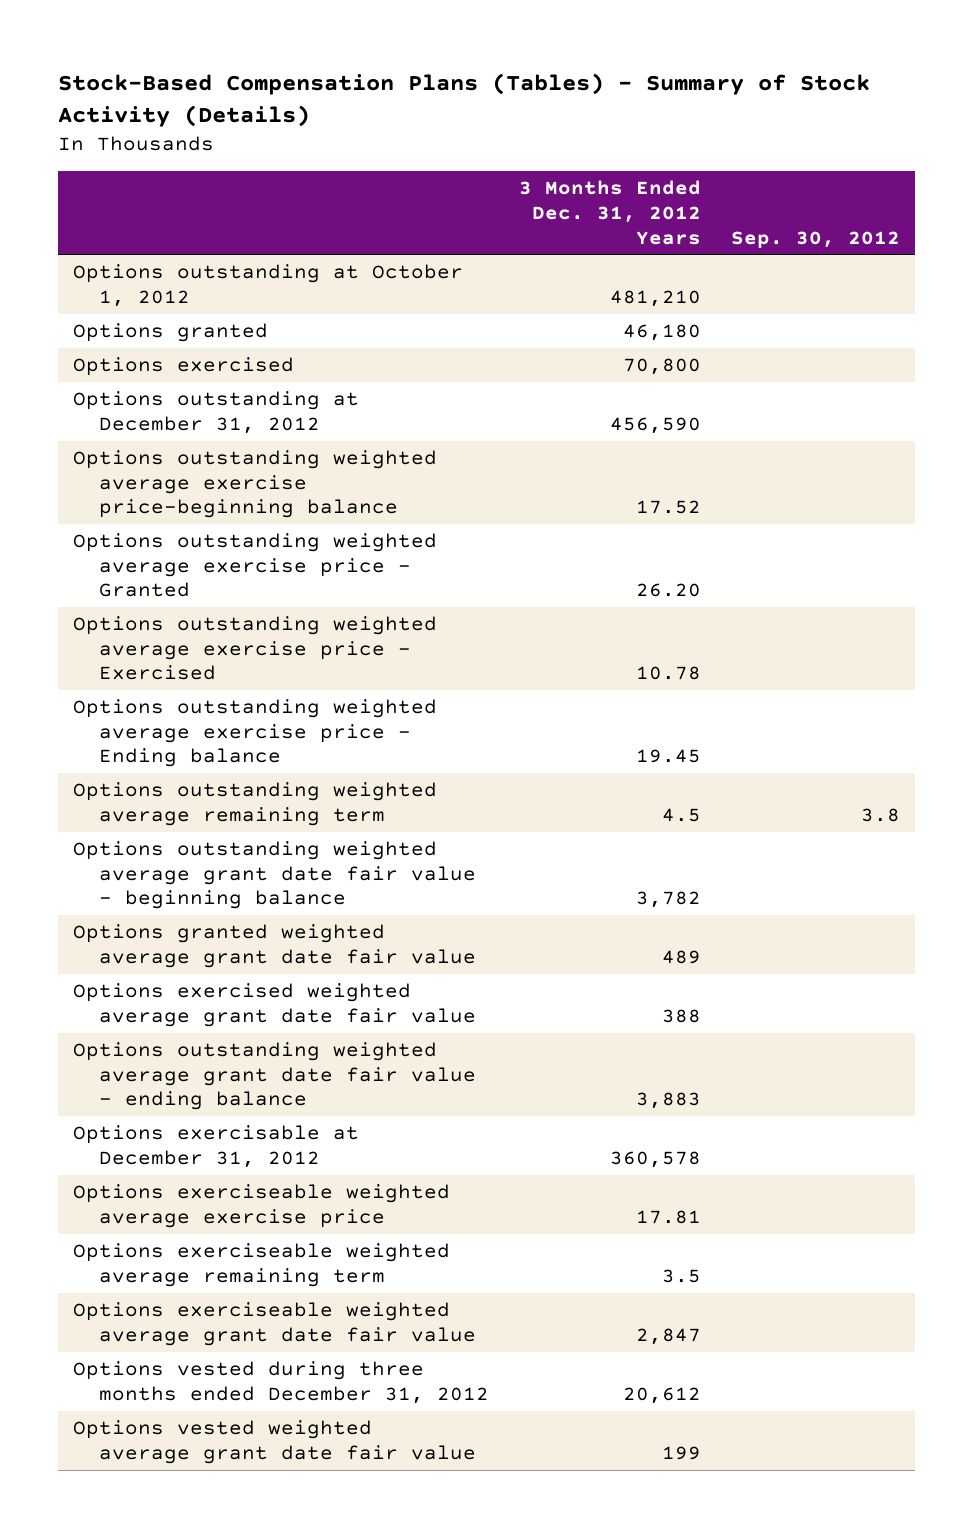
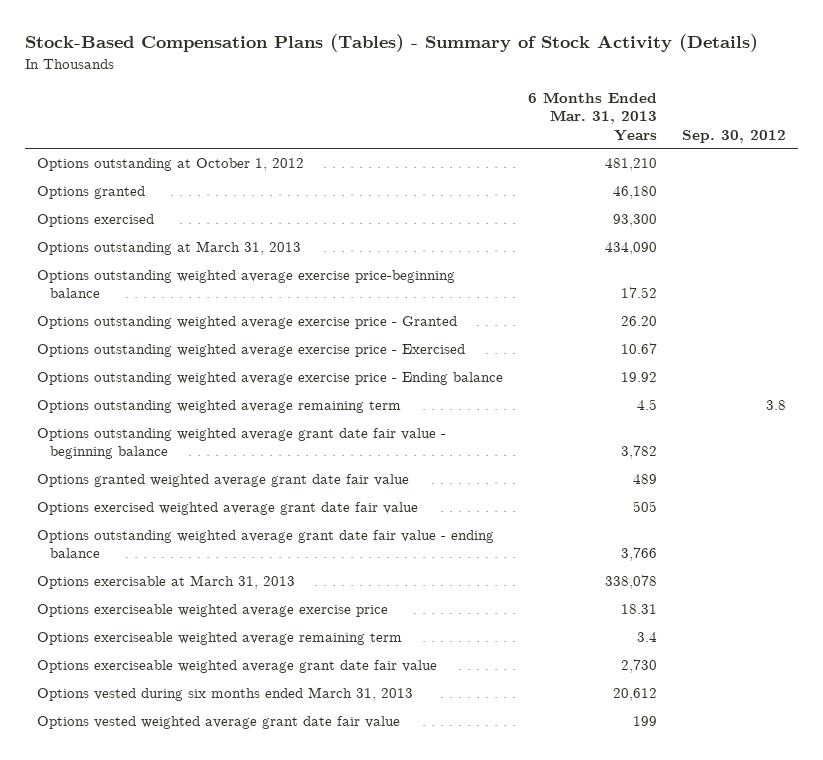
- | 3 Months Ended Dec. 31, 2012 Years | Sep. 30, 2012
+ | 6 Months Ended Mar. 31, 2013 Years | Sep. 30, 2012
- Options outstanding at December 31, 2012 | 456,590 |
+ Options outstanding at March 31, 2013 | 434,090 |
- Options exercisable at December 31, 2012 | 360,578 |
+ Options exercisable at March 31, 2013 | 338,078 |
- Options vested during three months ended December 31, 2012 | 20,612 |
+ Options vested during six months ended March 31, 2013 | 20,612 |

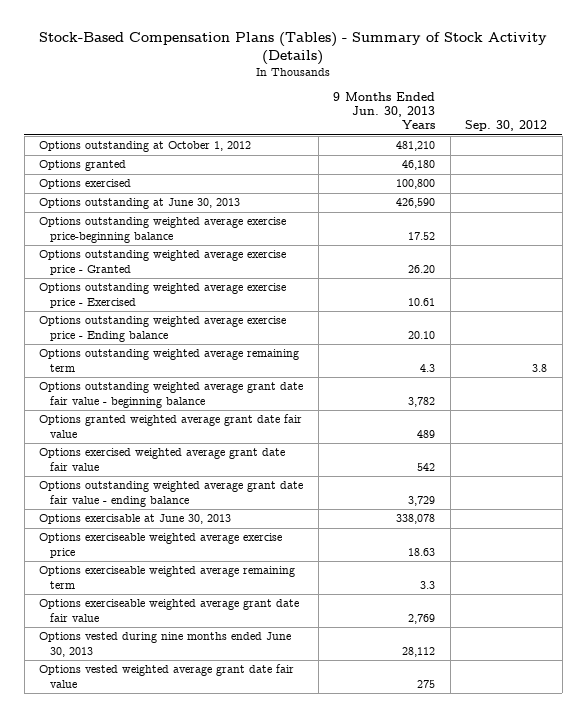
- | 6 Months Ended Mar. 31, 2013 Years | Sep. 30, 2012
+ | 9 Months Ended Jun. 30, 2013 Years | Sep. 30, 2012
- Options outstanding at March 31, 2013 | 434,090 |
+ Options outstanding at June 30, 2013 | 426,590 |
- Options exercisable at March 31, 2013 | 338,078 |
+ Options exercisable at June 30, 2013 | 338,078 |
- Options vested during six months ended March 31, 2013 | 20,612 |
+ Options vested during nine months ended June 30, 2013 | 28,112 |

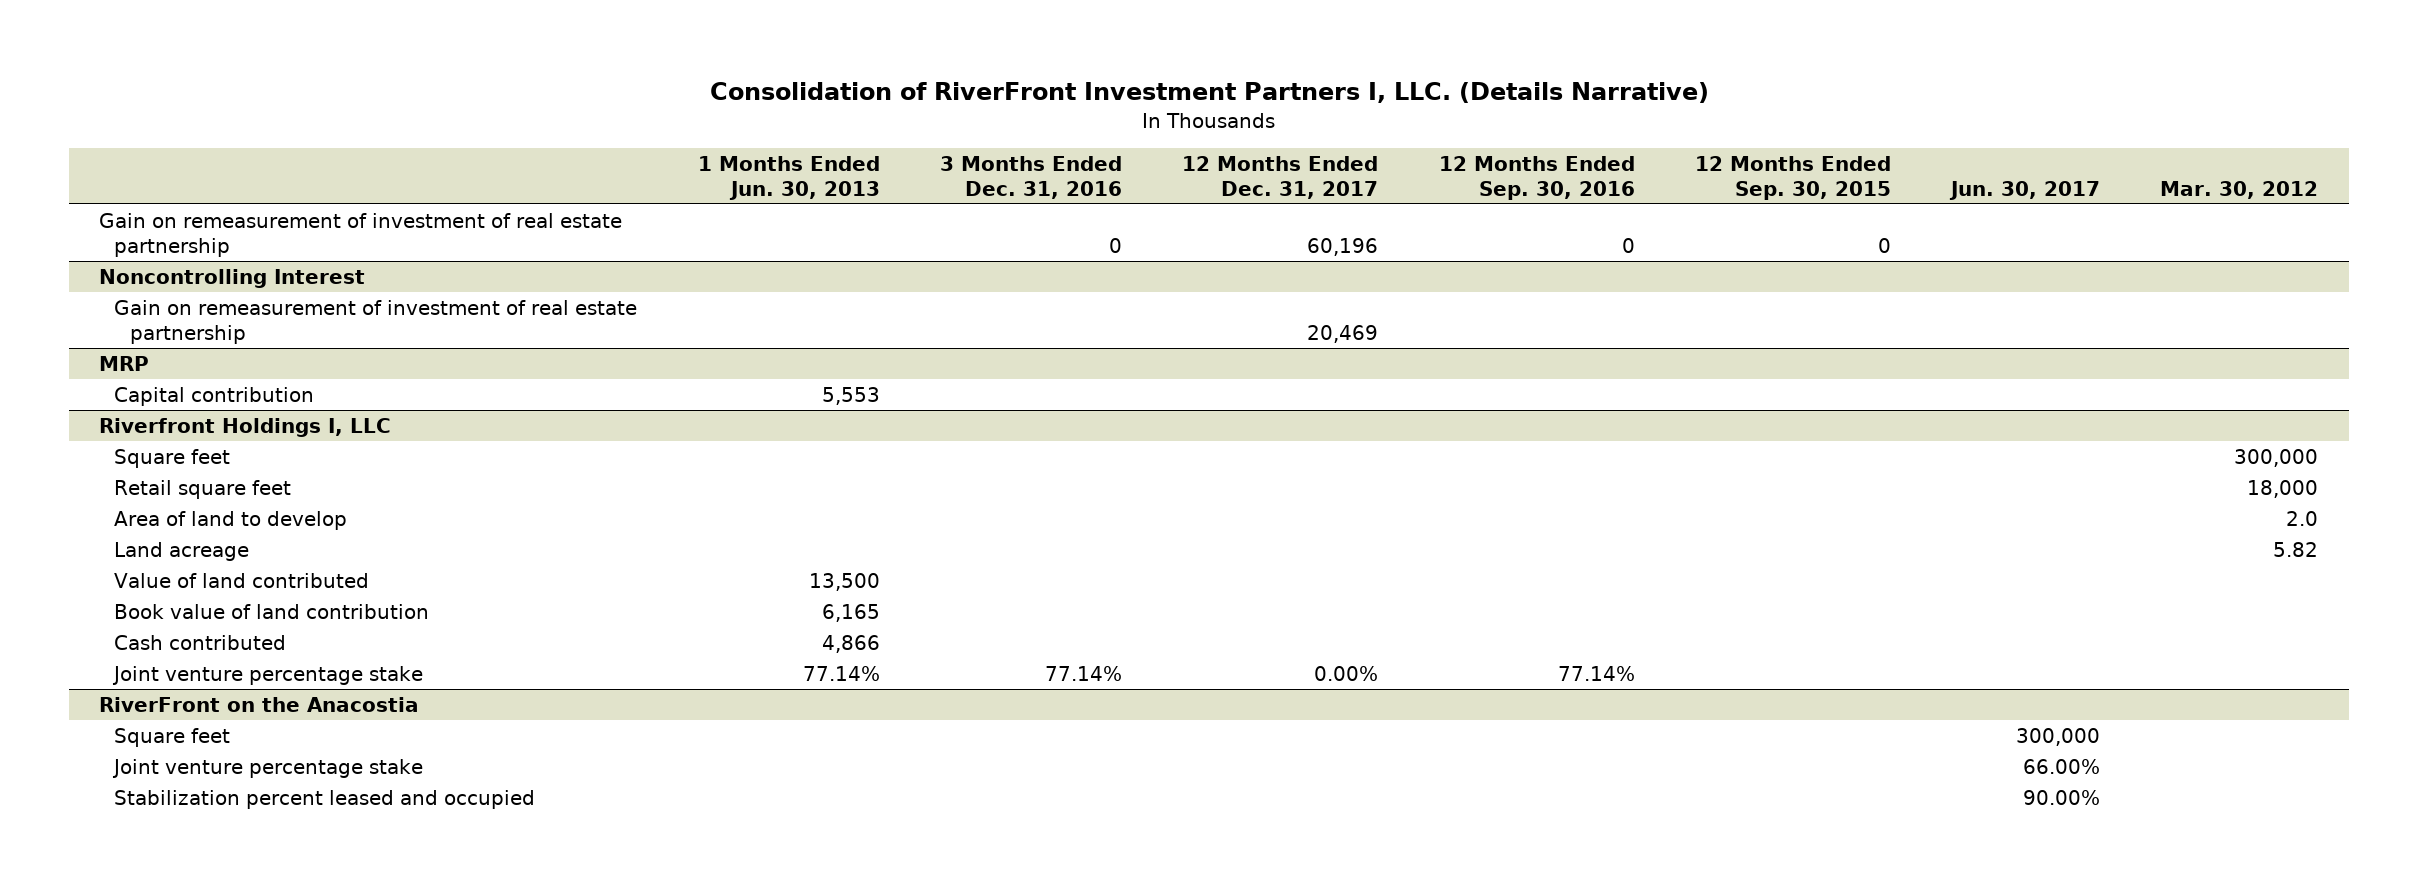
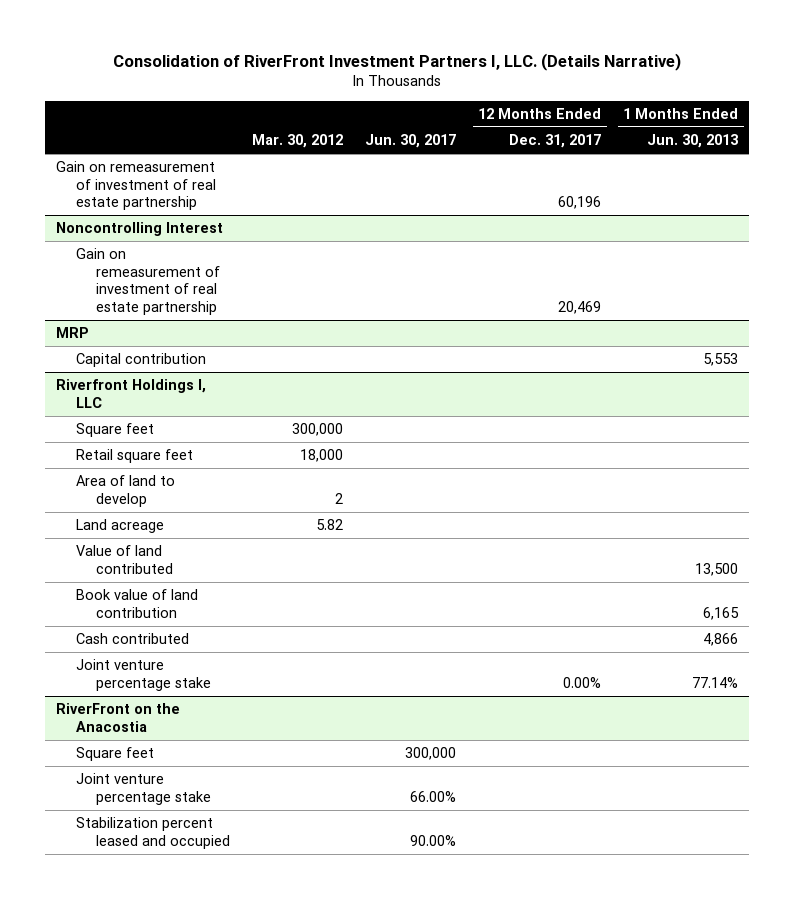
- | 1 Months Ended Jun. 30, 2013 | 3 Months Ended Dec. 31, 2016 | 12 Months Ended Dec. 31, 2017 | 12 Months Ended Sep. 30, 2016 | 12 Months Ended Sep. 30, 2015 | Jun. 30, 2017 | Mar. 30, 2012
+ | Mar. 30, 2012 | Jun. 30, 2017 | 12 Months Ended Dec. 31, 2017 | 1 Months Ended Jun. 30, 2013
@ Riverfront Holdings I, LLC
- Area of land to develop | | | | | | | 2.0
+ Area of land to develop | 2 | | |

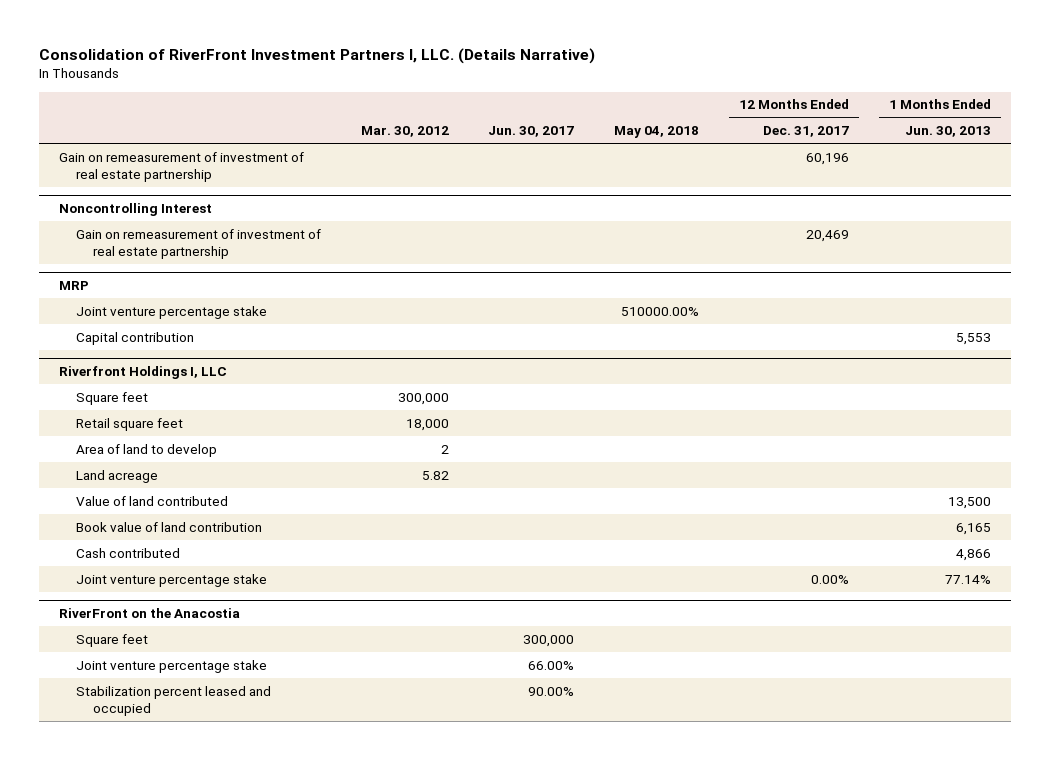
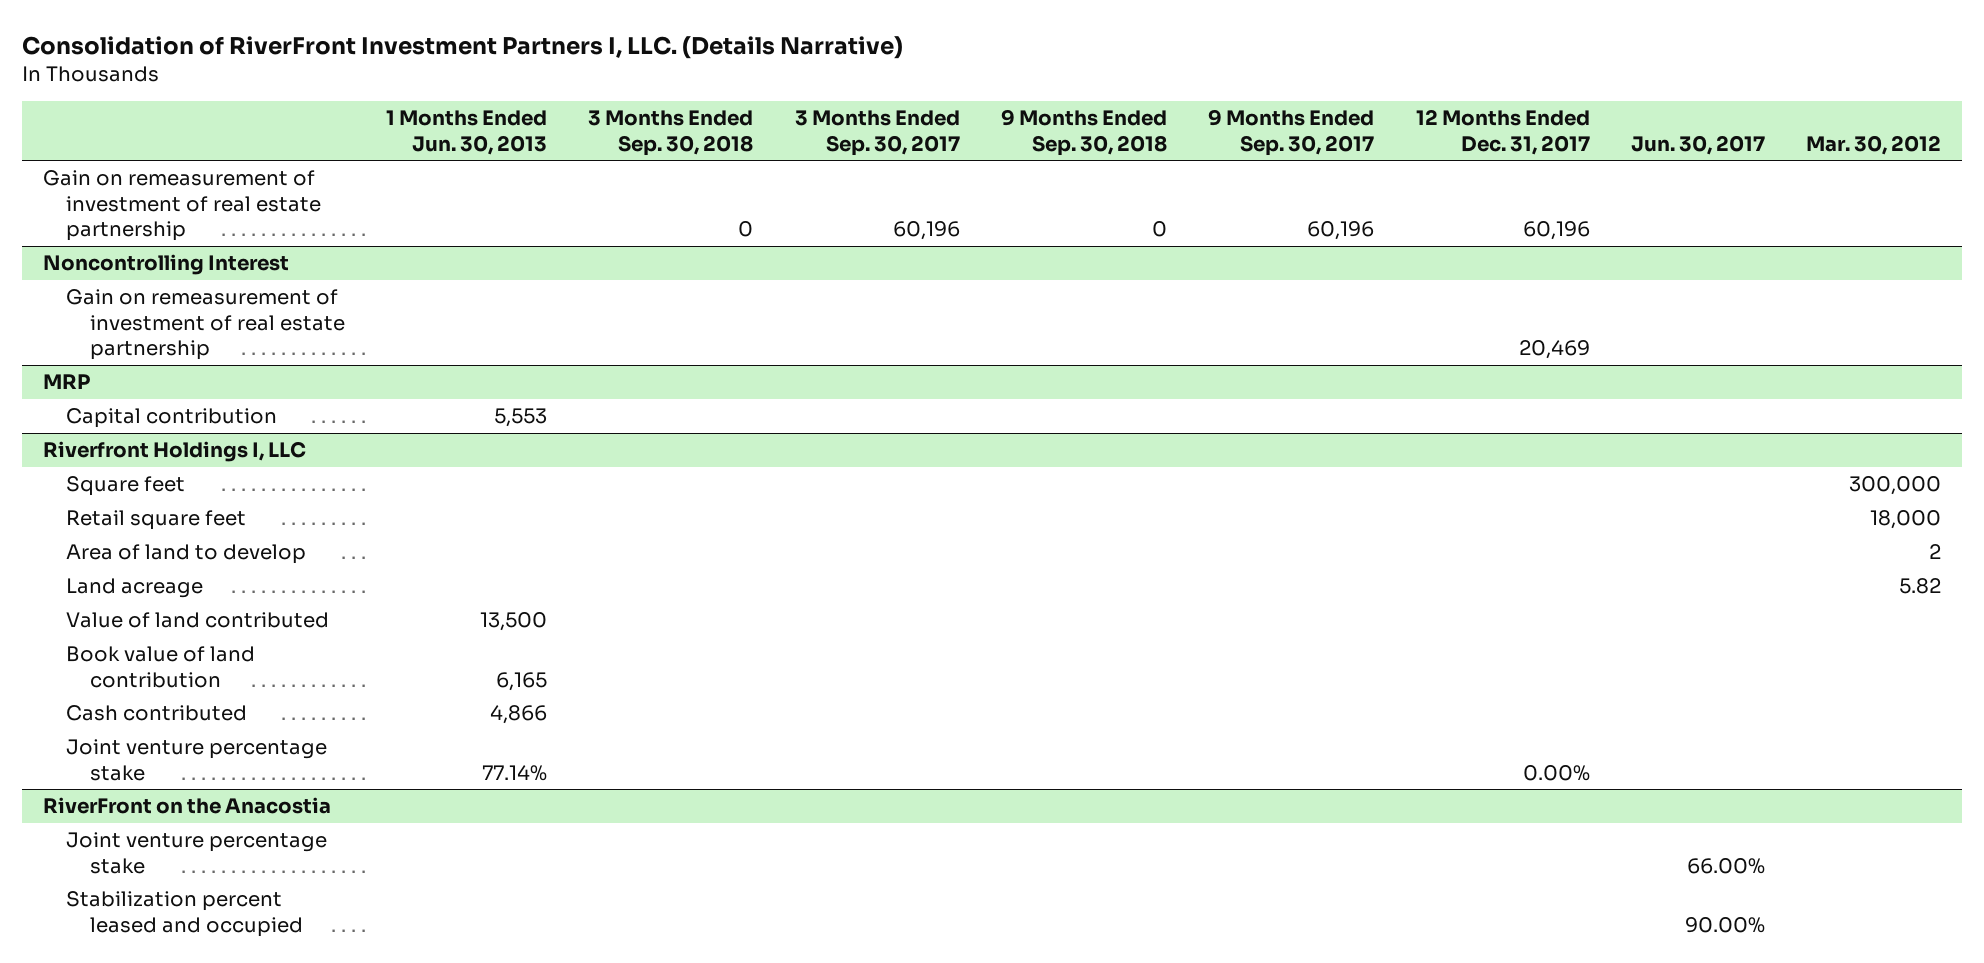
- | Mar. 30, 2012 | Jun. 30, 2017 | May 04, 2018 | 12 Months Ended Dec. 31, 2017 | 1 Months Ended Jun. 30, 2013
+ | 1 Months Ended Jun. 30, 2013 | 3 Months Ended Sep. 30, 2018 | 3 Months Ended Sep. 30, 2017 | 9 Months Ended Sep. 30, 2018 | 9 Months Ended Sep. 30, 2017 | 12 Months Ended Dec. 31, 2017 | Jun. 30, 2017 | Mar. 30, 2012
@ MRP
- Joint venture percentage stake | | | 510000.00% | |
@ RiverFront on the Anacostia
- Square feet | | 300,000 | | |

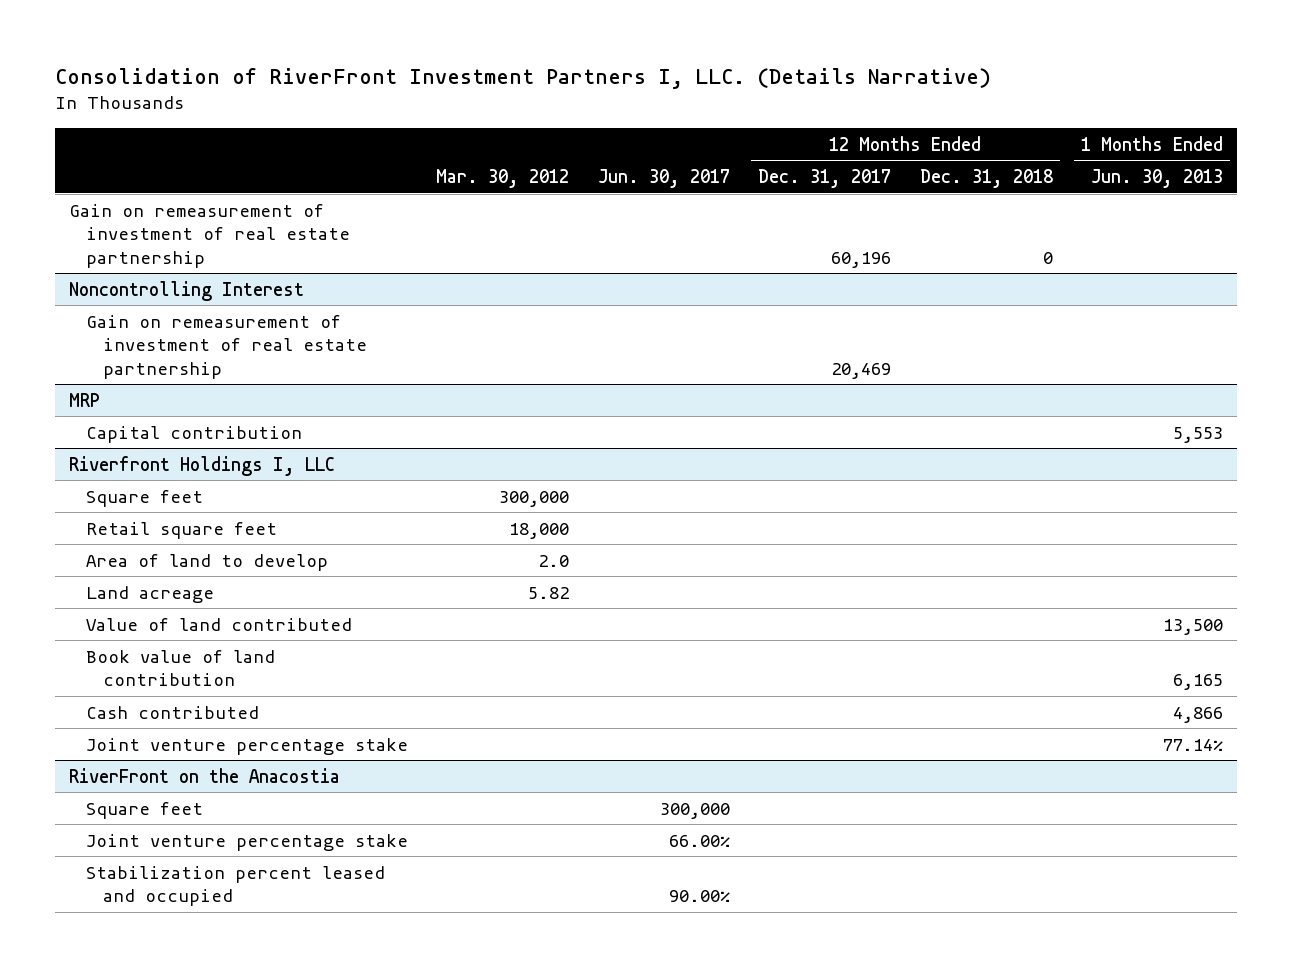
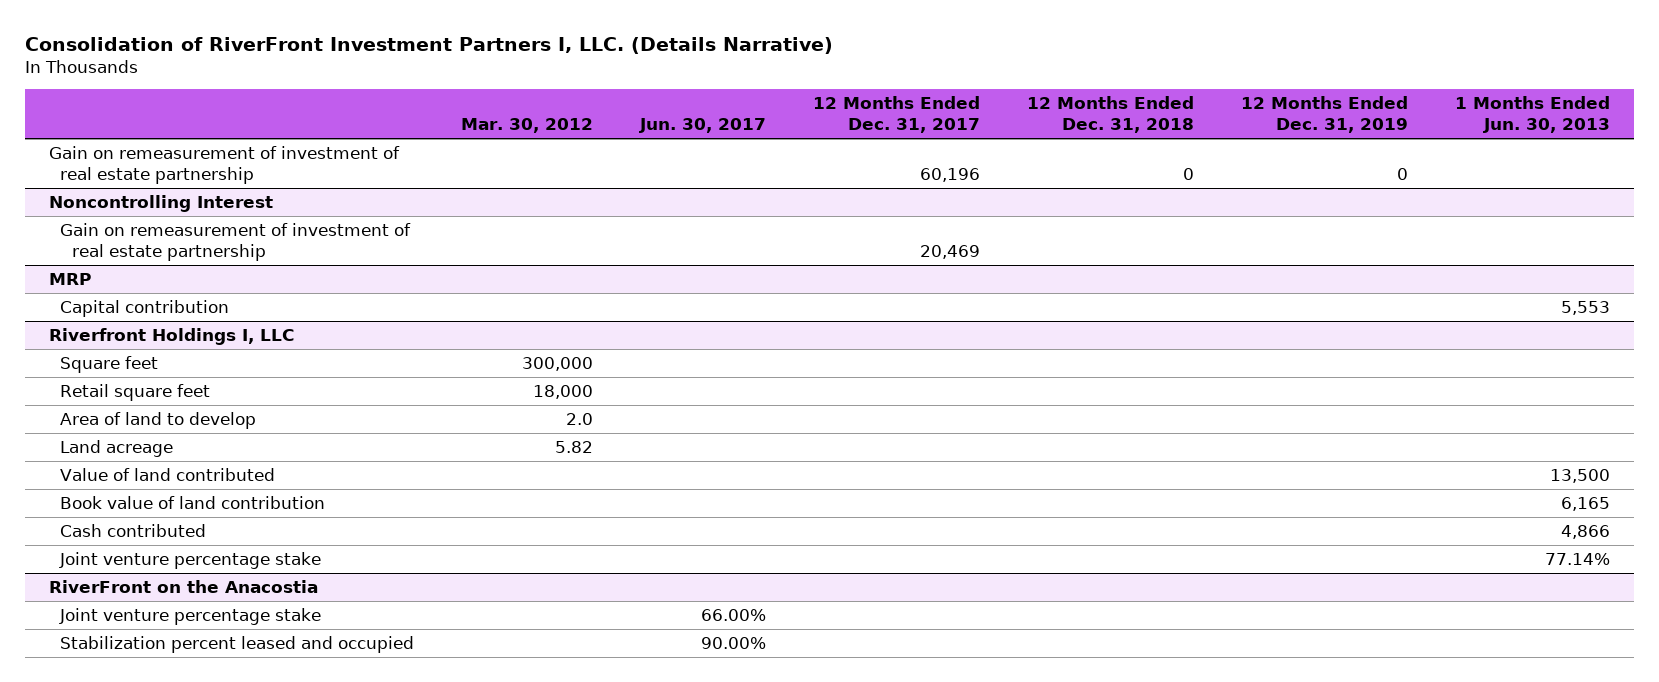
- | Mar. 30, 2012 | Jun. 30, 2017 | 12 Months Ended Dec. 31, 2017 | 12 Months Ended Dec. 31, 2018 | 1 Months Ended Jun. 30, 2013
+ | Mar. 30, 2012 | Jun. 30, 2017 | 12 Months Ended Dec. 31, 2017 | 12 Months Ended Dec. 31, 2018 | 12 Months Ended Dec. 31, 2019 | 1 Months Ended Jun. 30, 2013
@ RiverFront on the Anacostia
- Square feet | | 300,000 | | |

